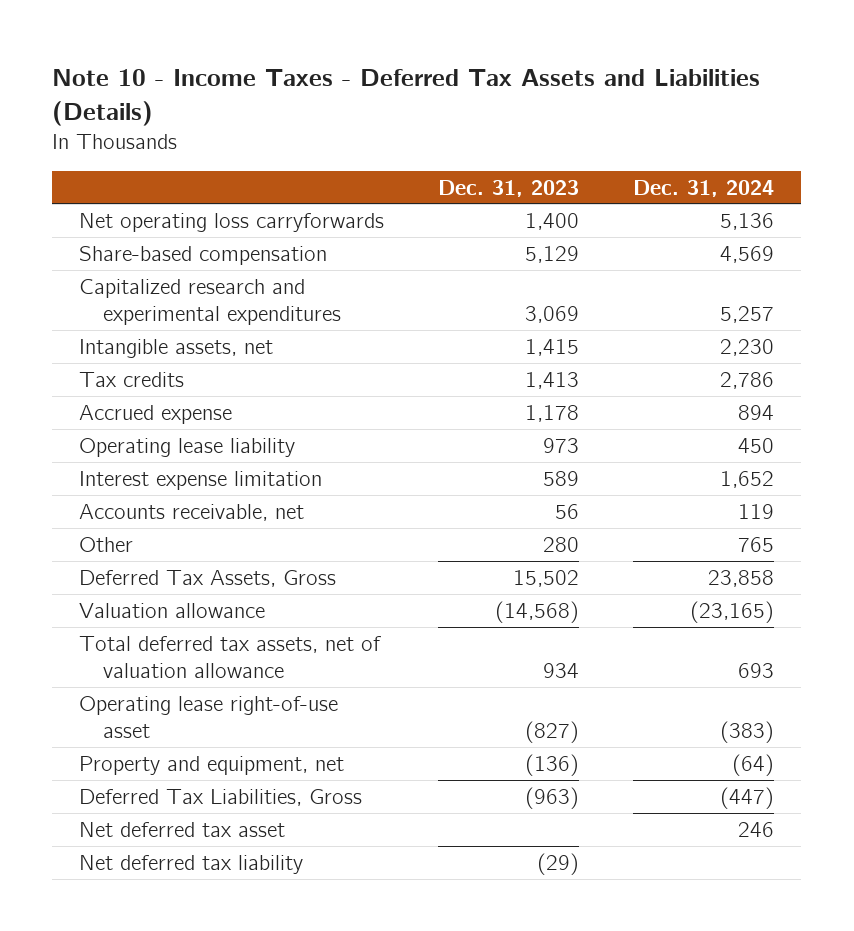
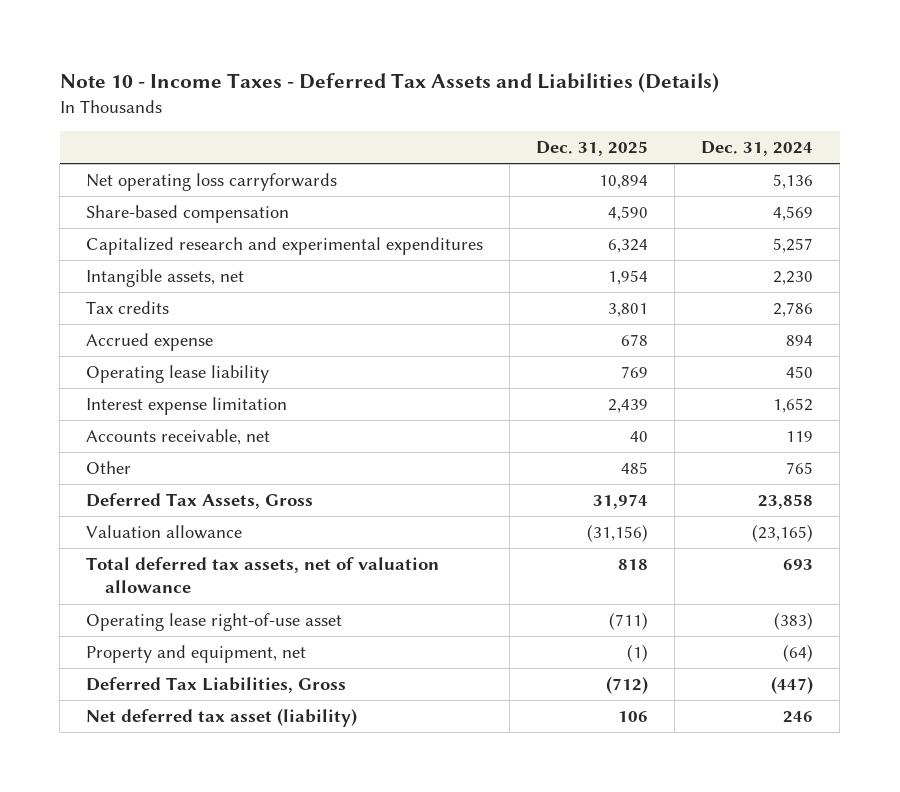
- | Dec. 31, 2023 | Dec. 31, 2024
+ | Dec. 31, 2025 | Dec. 31, 2024
- Net deferred tax asset | | 246
- Net deferred tax liability | (29) |
+ Net deferred tax asset (liability) | 106 | 246

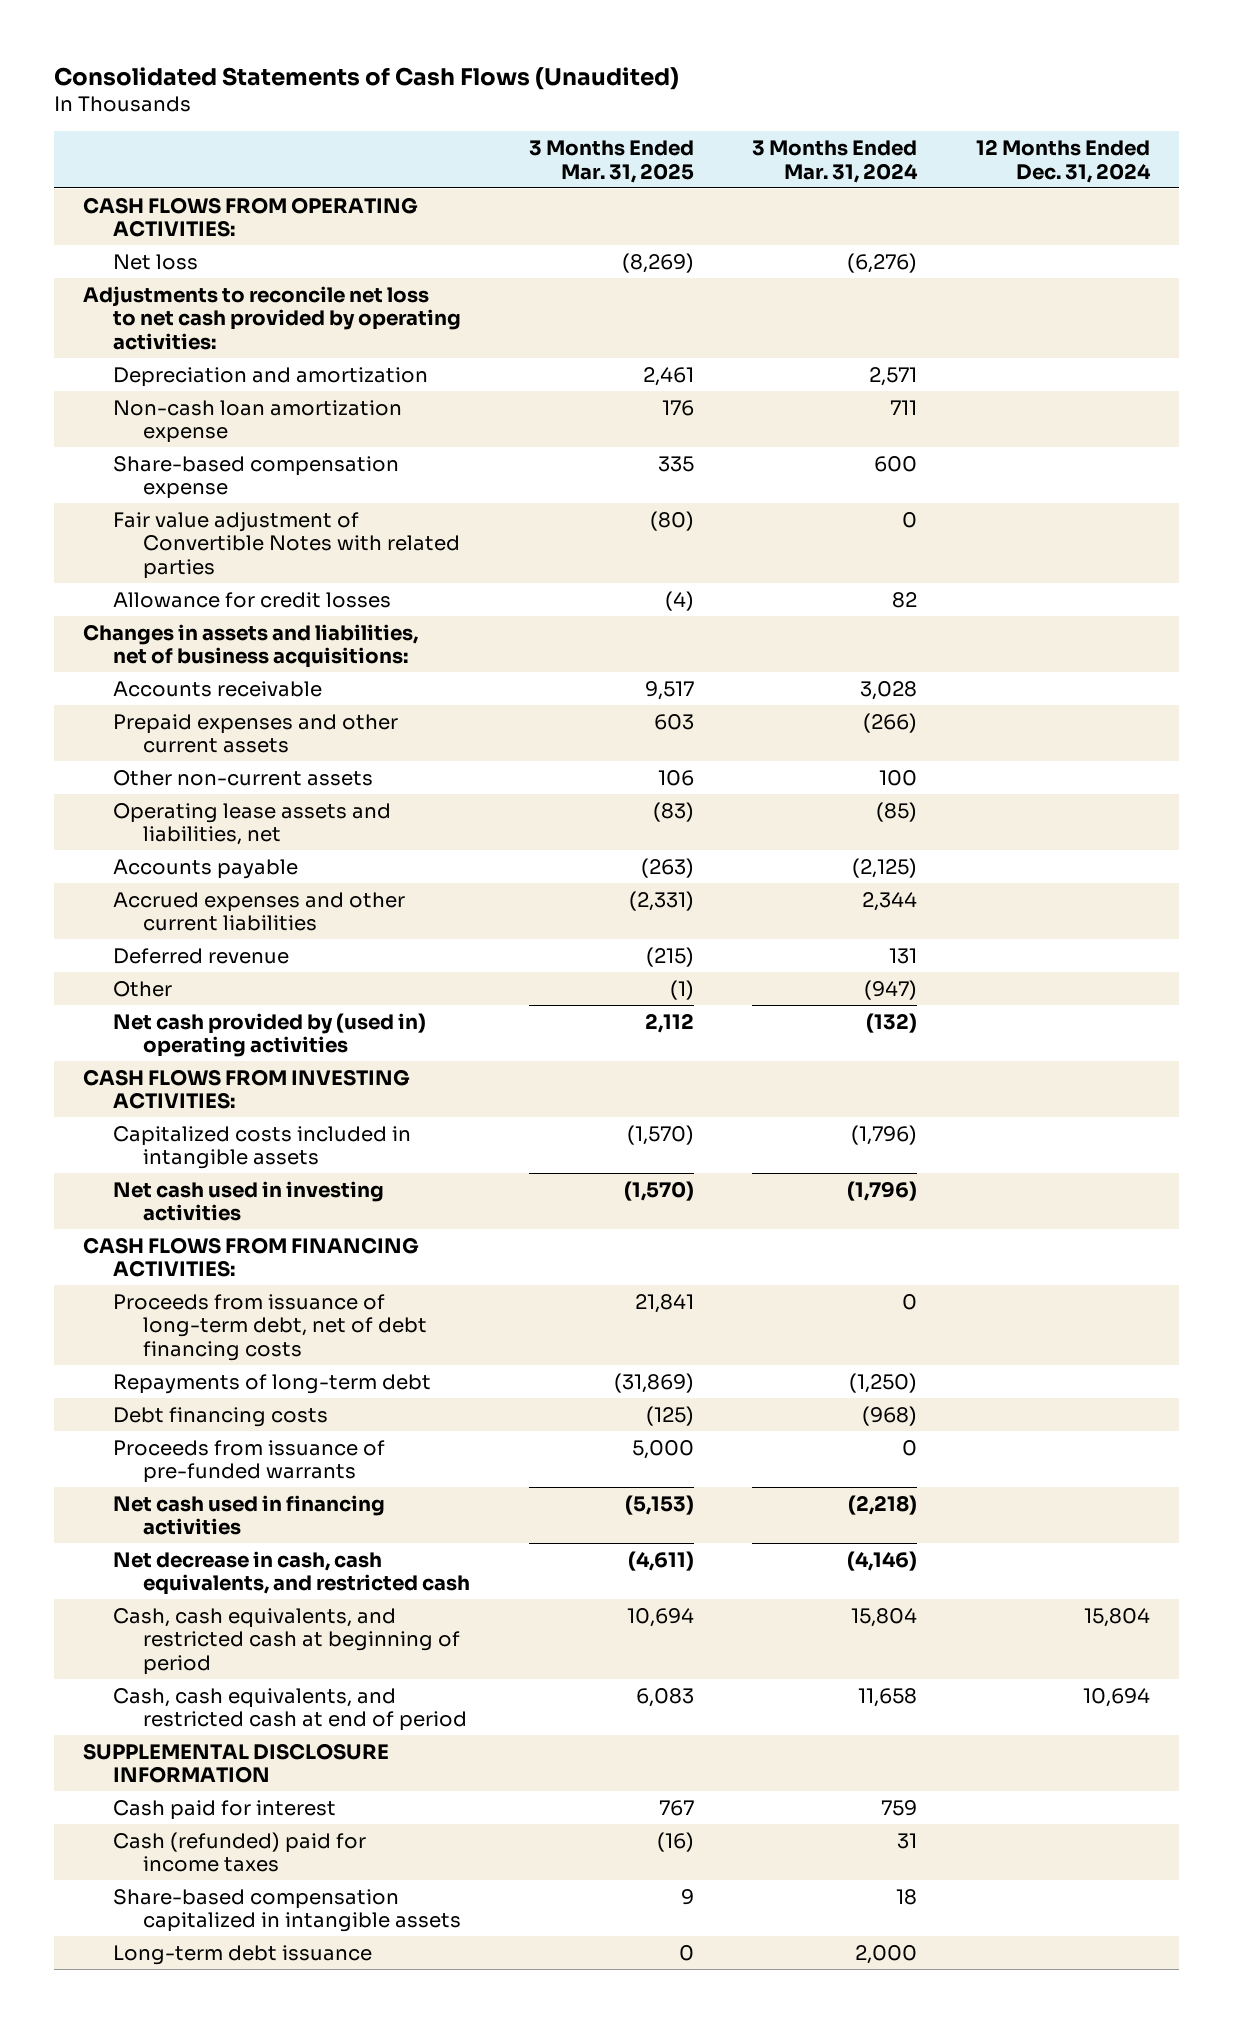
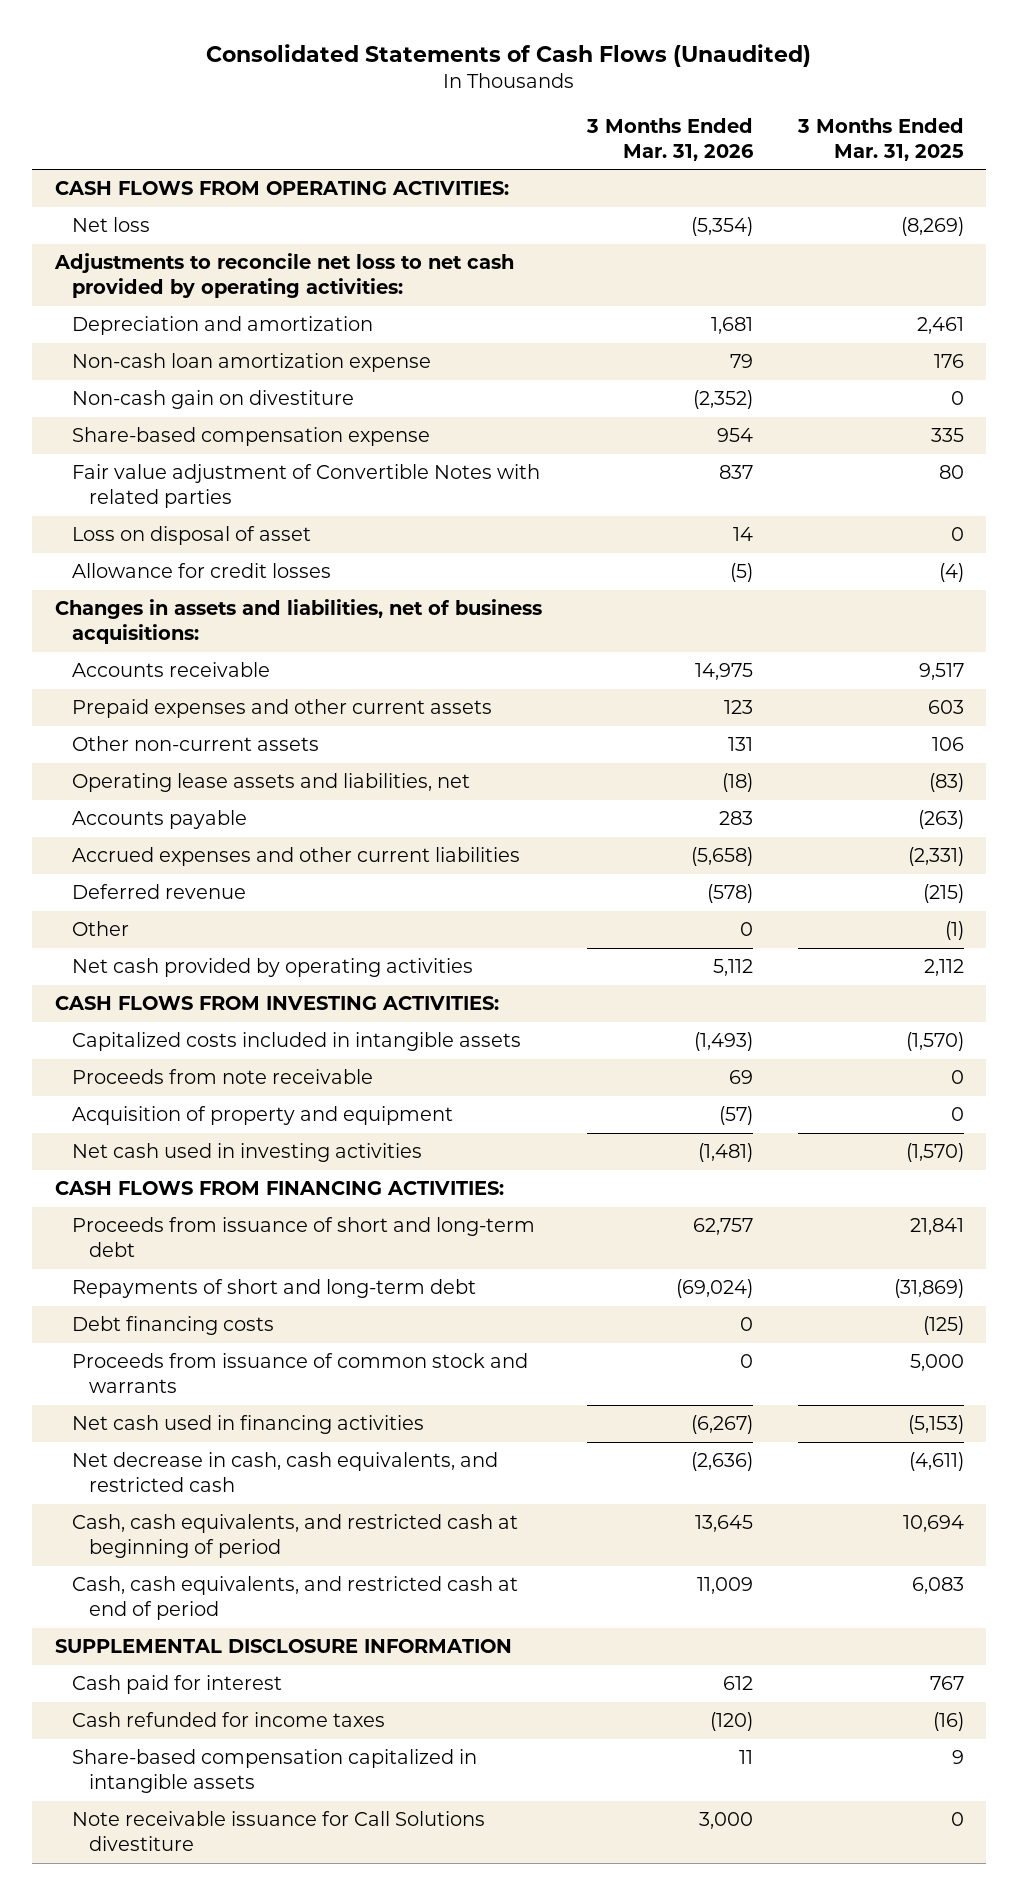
- | 3 Months Ended Mar. 31, 2025 | 3 Months Ended Mar. 31, 2024 | 12 Months Ended Dec. 31, 2024
+ | 3 Months Ended Mar. 31, 2026 | 3 Months Ended Mar. 31, 2025
+ Non-cash gain on divestiture | (2,352) | 0
- Fair value adjustment of Convertible Notes with related parties | (80) | 0 |
+ Fair value adjustment of Convertible Notes with related parties | 837 | 80
+ Loss on disposal of asset | 14 | 0
- Net cash provided by (used in) operating activities | 2,112 | (132) |
+ Net cash provided by operating activities | 5,112 | 2,112
+ Proceeds from note receivable | 69 | 0
+ Acquisition of property and equipment | (57) | 0
- Proceeds from issuance of long-term debt, net of debt financing costs | 21,841 | 0 |
- Repayments of long-term debt | (31,869) | (1,250) |
+ Proceeds from issuance of short and long-term debt | 62,757 | 21,841
+ Repayments of short and long-term debt | (69,024) | (31,869)
- Proceeds from issuance of pre-funded warrants | 5,000 | 0 |
+ Proceeds from issuance of common stock and warrants | 0 | 5,000
- Cash (refunded) paid for income taxes | (16) | 31 |
+ Cash refunded for income taxes | (120) | (16)
- Long-term debt issuance | 0 | 2,000 |
+ Note receivable issuance for Call Solutions divestiture | 3,000 | 0

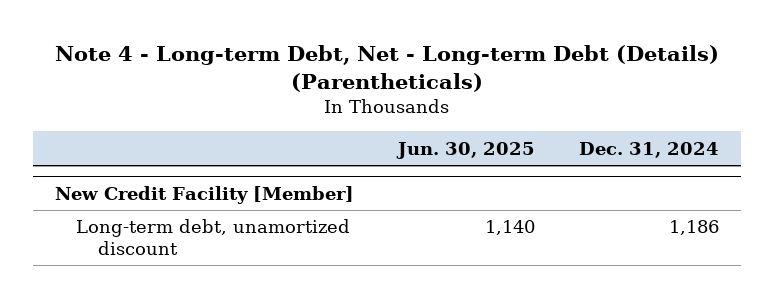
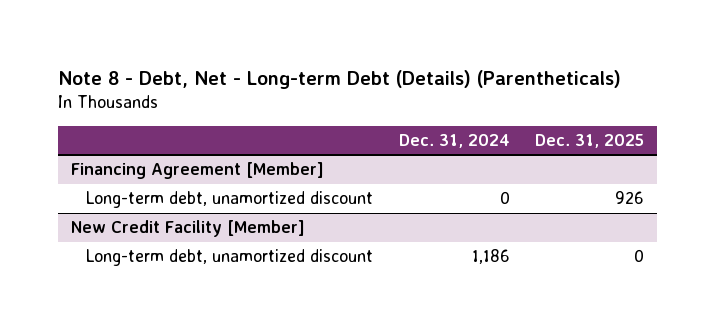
- Note 4 - Long-term Debt, Net - Long-term Debt (Details) (Parentheticals)
+ Note 8 - Debt, Net - Long-term Debt (Details) (Parentheticals)
- | Jun. 30, 2025 | Dec. 31, 2024
+ | Dec. 31, 2024 | Dec. 31, 2025
+ Financing Agreement [Member]
+ Long-term debt, unamortized discount | 0 | 926

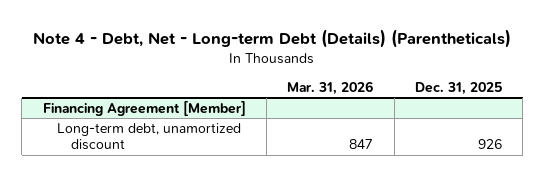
- Note 8 - Debt, Net - Long-term Debt (Details) (Parentheticals)
+ Note 4 - Debt, Net - Long-term Debt (Details) (Parentheticals)
- | Dec. 31, 2024 | Dec. 31, 2025
+ | Mar. 31, 2026 | Dec. 31, 2025
- New Credit Facility [Member]
- Long-term debt, unamortized discount | 1,186 | 0

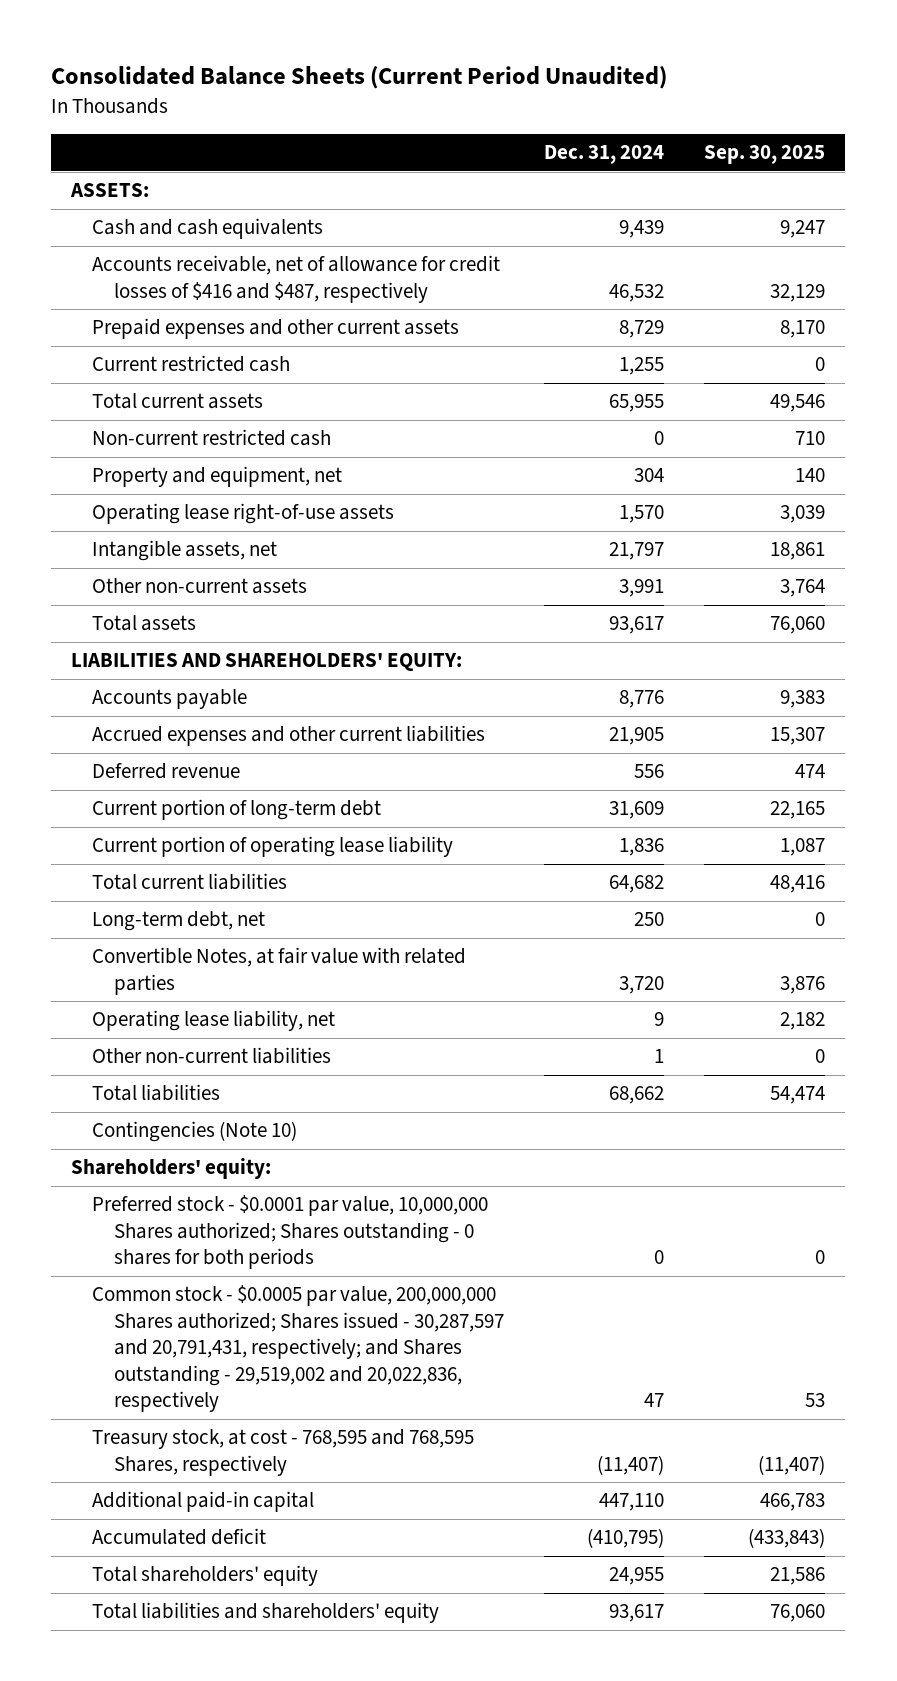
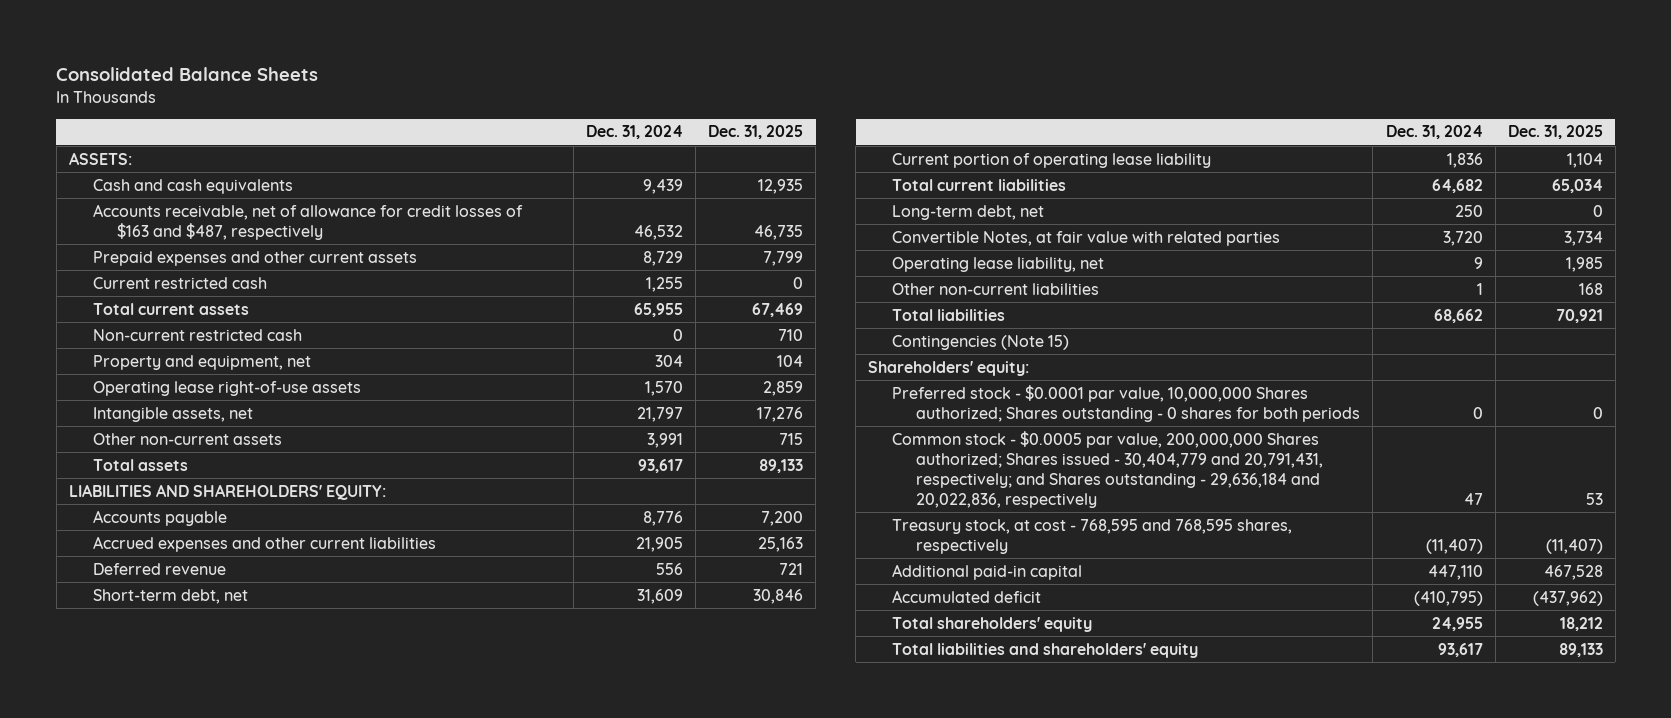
- Consolidated Balance Sheets (Current Period Unaudited)
+ Consolidated Balance Sheets
- | Dec. 31, 2024 | Sep. 30, 2025
+ | Dec. 31, 2024 | Dec. 31, 2025
- Accounts receivable, net of allowance for credit losses of $416 and $487, respectively | 46,532 | 32,129
+ Accounts receivable, net of allowance for credit losses of $163 and $487, respectively | 46,532 | 46,735
- Current portion of long-term debt | 31,609 | 22,165
+ Short-term debt, net | 31,609 | 30,846
- Contingencies (Note 10)
+ Contingencies (Note 15)
- Common stock - $0.0005 par value, 200,000,000 Shares authorized; Shares issued - 30,287,597 and 20,791,431, respectively; and Shares outstanding - 29,519,002 and 20,022,836, respectively | 47 | 53
- Treasury stock, at cost - 768,595 and 768,595 Shares, respectively | (11,407) | (11,407)
+ Common stock - $0.0005 par value, 200,000,000 Shares authorized; Shares issued - 30,404,779 and 20,791,431, respectively; and Shares outstanding - 29,636,184 and 20,022,836, respectively | 47 | 53
+ Treasury stock, at cost - 768,595 and 768,595 shares, respectively | (11,407) | (11,407)

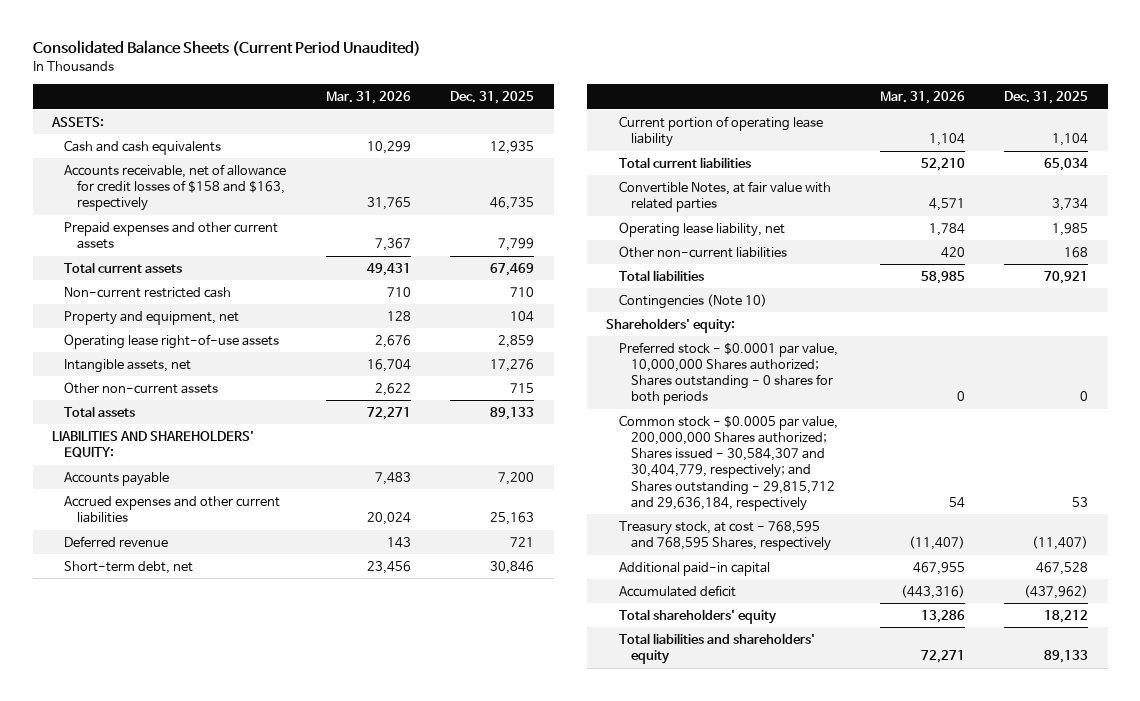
- Consolidated Balance Sheets
+ Consolidated Balance Sheets (Current Period Unaudited)
- | Dec. 31, 2024 | Dec. 31, 2025
+ | Mar. 31, 2026 | Dec. 31, 2025
- Accounts receivable, net of allowance for credit losses of $163 and $487, respectively | 46,532 | 46,735
+ Accounts receivable, net of allowance for credit losses of $158 and $163, respectively | 31,765 | 46,735
- Current restricted cash | 1,255 | 0
- Long-term debt, net | 250 | 0
- Contingencies (Note 15)
+ Contingencies (Note 10)
- Common stock - $0.0005 par value, 200,000,000 Shares authorized; Shares issued - 30,404,779 and 20,791,431, respectively; and Shares outstanding - 29,636,184 and 20,022,836, respectively | 47 | 53
- Treasury stock, at cost - 768,595 and 768,595 shares, respectively | (11,407) | (11,407)
+ Common stock - $0.0005 par value, 200,000,000 Shares authorized; Shares issued - 30,584,307 and 30,404,779, respectively; and Shares outstanding - 29,815,712 and 29,636,184, respectively | 54 | 53
+ Treasury stock, at cost - 768,595 and 768,595 Shares, respectively | (11,407) | (11,407)

